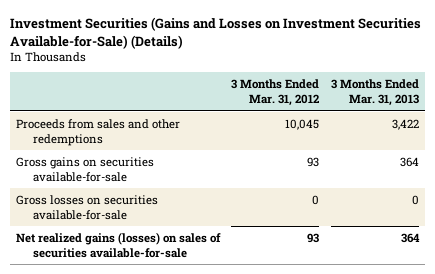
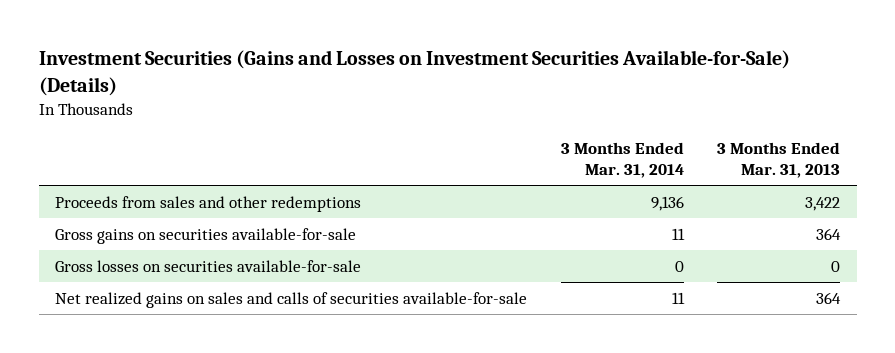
- | 3 Months Ended Mar. 31, 2012 | 3 Months Ended Mar. 31, 2013
+ | 3 Months Ended Mar. 31, 2014 | 3 Months Ended Mar. 31, 2013
- Net realized gains (losses) on sales of securities available-for-sale | 93 | 364
+ Net realized gains on sales and calls of securities available-for-sale | 11 | 364

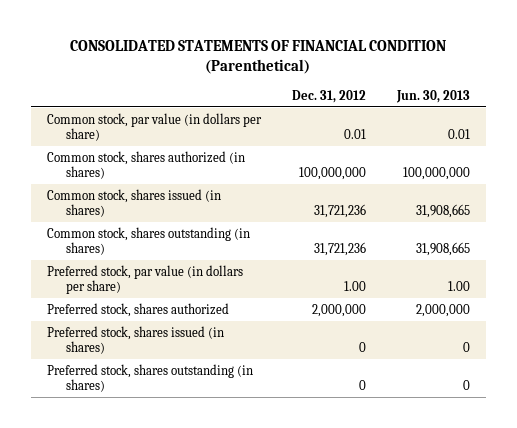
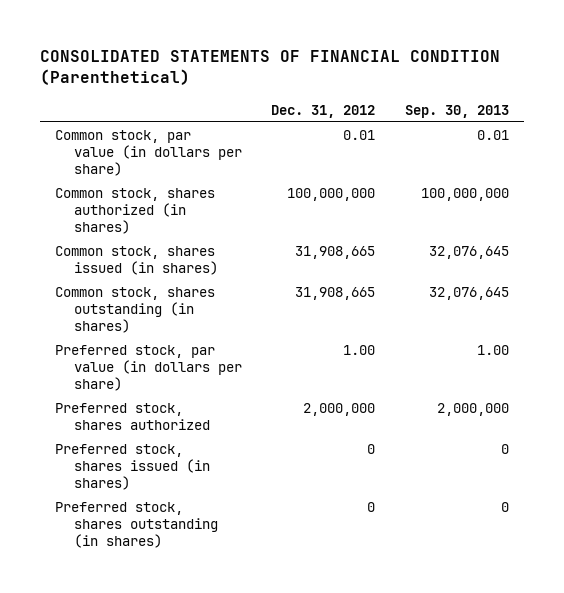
- | Dec. 31, 2012 | Jun. 30, 2013
+ | Dec. 31, 2012 | Sep. 30, 2013
- Common stock, shares issued (in shares) | 31,721,236 | 31,908,665
- Common stock, shares outstanding (in shares) | 31,721,236 | 31,908,665
+ Common stock, shares issued (in shares) | 31,908,665 | 32,076,645
+ Common stock, shares outstanding (in shares) | 31,908,665 | 32,076,645

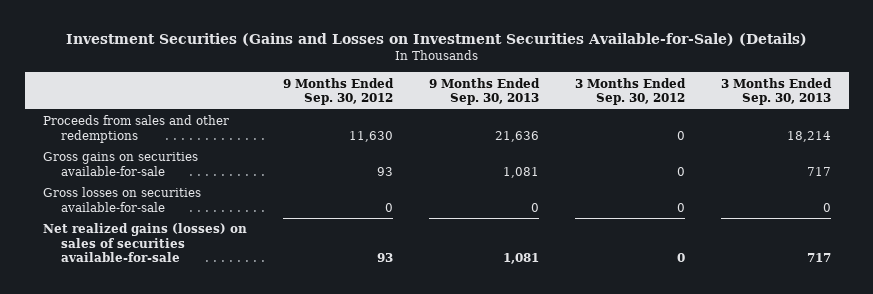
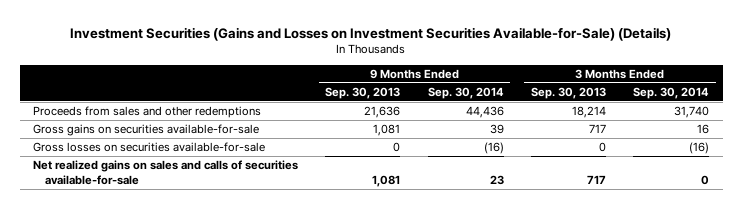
- | 9 Months Ended Sep. 30, 2012 | 9 Months Ended Sep. 30, 2013 | 3 Months Ended Sep. 30, 2012 | 3 Months Ended Sep. 30, 2013
+ | 9 Months Ended Sep. 30, 2013 | 9 Months Ended Sep. 30, 2014 | 3 Months Ended Sep. 30, 2013 | 3 Months Ended Sep. 30, 2014
- Net realized gains (losses) on sales of securities available-for-sale | 93 | 1,081 | 0 | 717
+ Net realized gains on sales and calls of securities available-for-sale | 1,081 | 23 | 717 | 0

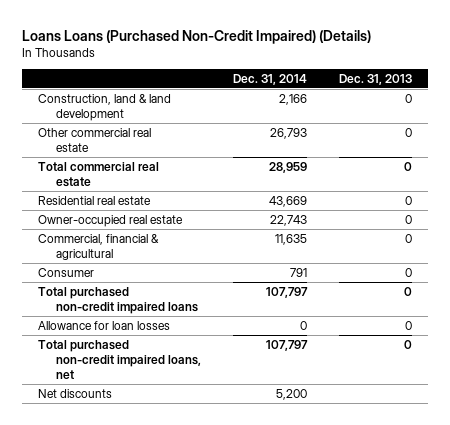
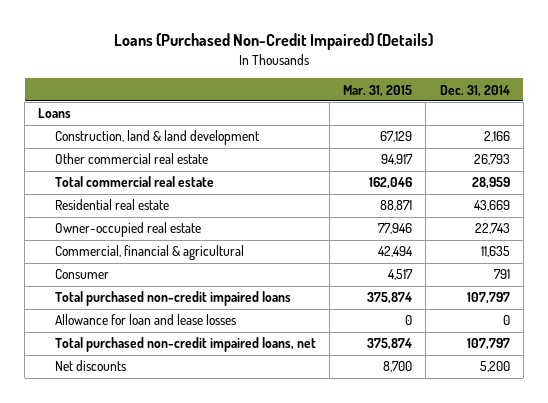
- Loans Loans (Purchased Non-Credit Impaired) (Details)
+ Loans (Purchased Non-Credit Impaired) (Details)
- | Dec. 31, 2014 | Dec. 31, 2013
+ | Mar. 31, 2015 | Dec. 31, 2014
+ Loans
- Allowance for loan losses | 0 | 0
+ Allowance for loan and lease losses | 0 | 0

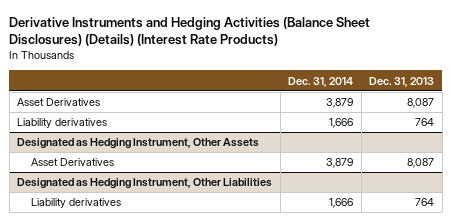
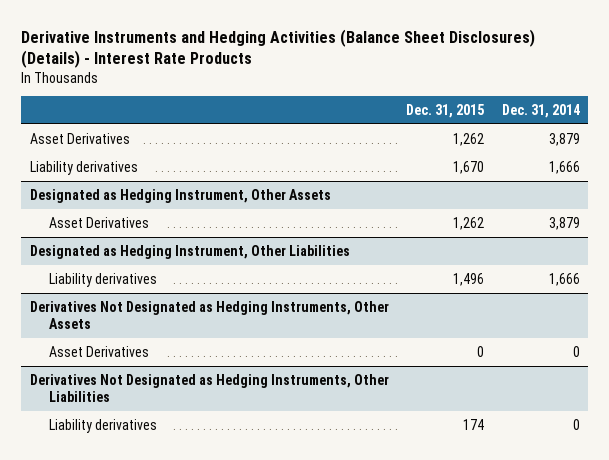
- Derivative Instruments and Hedging Activities (Balance Sheet Disclosures) (Details) (Interest Rate Products)
+ Derivative Instruments and Hedging Activities (Balance Sheet Disclosures) (Details) - Interest Rate Products
- | Dec. 31, 2014 | Dec. 31, 2013
+ | Dec. 31, 2015 | Dec. 31, 2014
+ Derivatives Not Designated as Hedging Instruments, Other Assets
+ Asset Derivatives | 0 | 0
+ Derivatives Not Designated as Hedging Instruments, Other Liabilities
+ Liability derivatives | 174 | 0

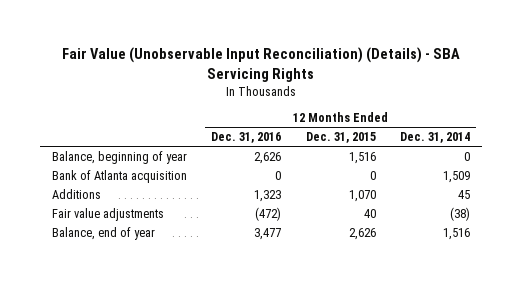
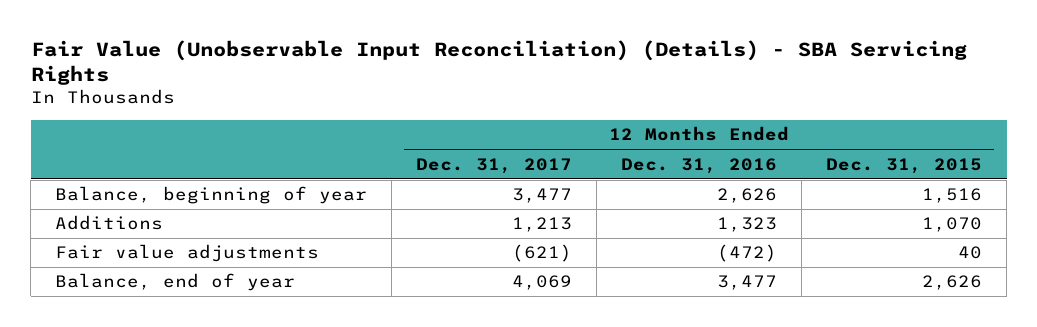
- | 12 Months Ended Dec. 31, 2016 | 12 Months Ended Dec. 31, 2015 | 12 Months Ended Dec. 31, 2014
+ | 12 Months Ended Dec. 31, 2017 | 12 Months Ended Dec. 31, 2016 | 12 Months Ended Dec. 31, 2015
- Bank of Atlanta acquisition | 0 | 0 | 1,509

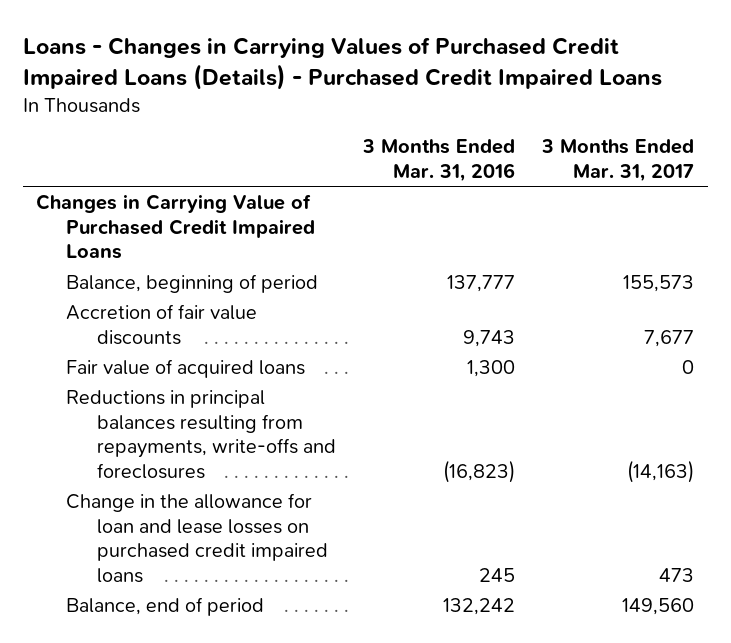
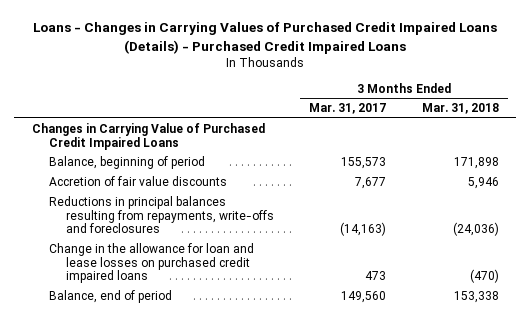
- | 3 Months Ended Mar. 31, 2016 | 3 Months Ended Mar. 31, 2017
+ | 3 Months Ended Mar. 31, 2017 | 3 Months Ended Mar. 31, 2018
- Fair value of acquired loans | 1,300 | 0

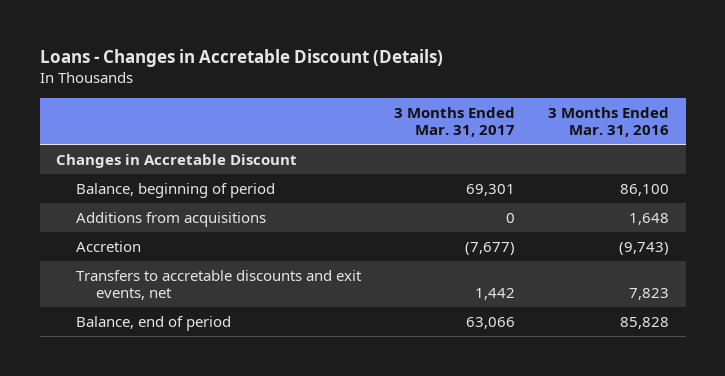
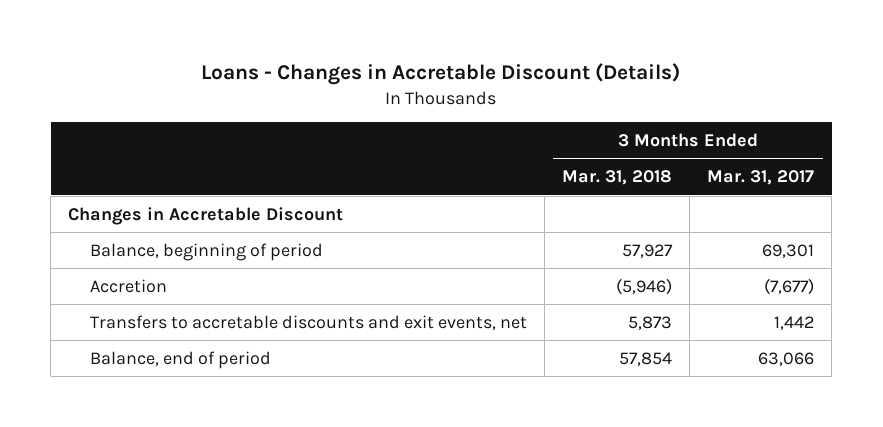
- | 3 Months Ended Mar. 31, 2017 | 3 Months Ended Mar. 31, 2016
+ | 3 Months Ended Mar. 31, 2018 | 3 Months Ended Mar. 31, 2017
- Additions from acquisitions | 0 | 1,648

